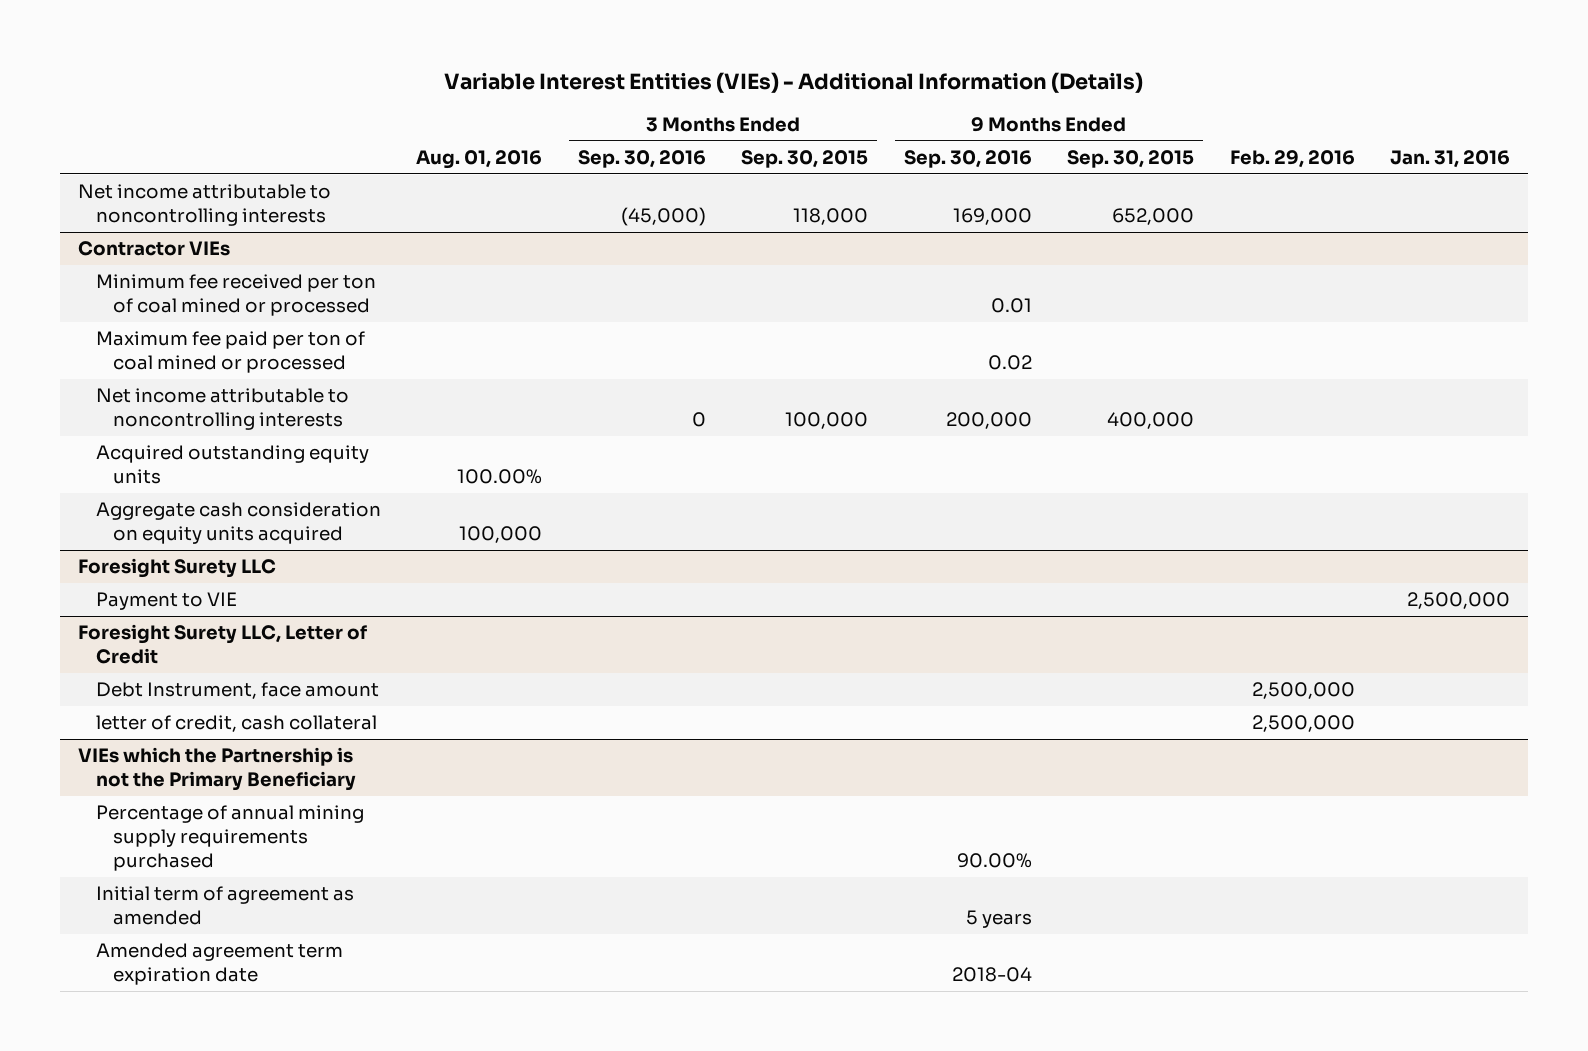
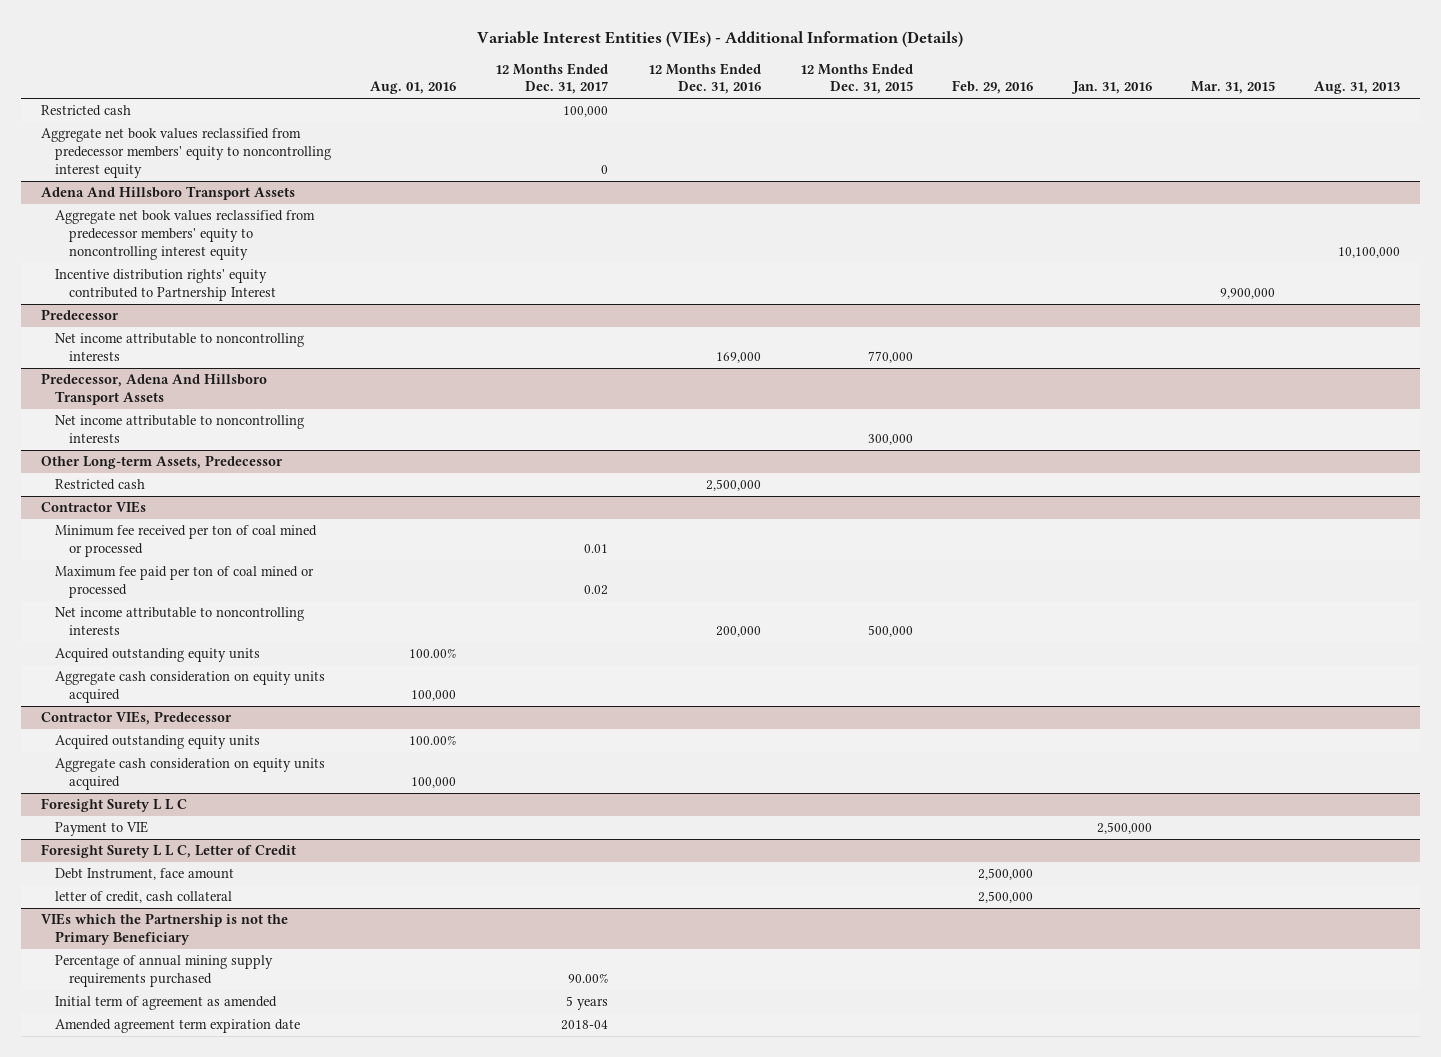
- | Aug. 01, 2016 | 3 Months Ended Sep. 30, 2016 | 3 Months Ended Sep. 30, 2015 | 9 Months Ended Sep. 30, 2016 | 9 Months Ended Sep. 30, 2015 | Feb. 29, 2016 | Jan. 31, 2016
+ | Aug. 01, 2016 | 12 Months Ended Dec. 31, 2017 | 12 Months Ended Dec. 31, 2016 | 12 Months Ended Dec. 31, 2015 | Feb. 29, 2016 | Jan. 31, 2016 | Mar. 31, 2015 | Aug. 31, 2013
- Net income attributable to noncontrolling interests | | (45,000) | 118,000 | 169,000 | 652,000 | |
+ Restricted cash | | 100,000 | | | | | |
+ Aggregate net book values reclassified from predecessor members' equity to noncontrolling interest equity | | 0 | | | | | |
+ Adena And Hillsboro Transport Assets
+ Aggregate net book values reclassified from predecessor members' equity to noncontrolling interest equity | | | | | | | | 10,100,000
+ Incentive distribution rights' equity contributed to Partnership Interest | | | | | | | 9,900,000 |
+ Predecessor
+ Net income attributable to noncontrolling interests | | | 169,000 | 770,000 | | | |
+ Predecessor, Adena And Hillsboro Transport Assets
+ Net income attributable to noncontrolling interests | | | | 300,000 | | | |
+ Other Long-term Assets, Predecessor
+ Restricted cash | | | 2,500,000 | | | | |
- Foresight Surety LLC
+ Contractor VIEs, Predecessor
+ Acquired outstanding equity units | 100.00% | | | | | | |
+ Aggregate cash consideration on equity units acquired | 100,000 | | | | | | |
+ Foresight Surety L L C
- Foresight Surety LLC, Letter of Credit
+ Foresight Surety L L C, Letter of Credit

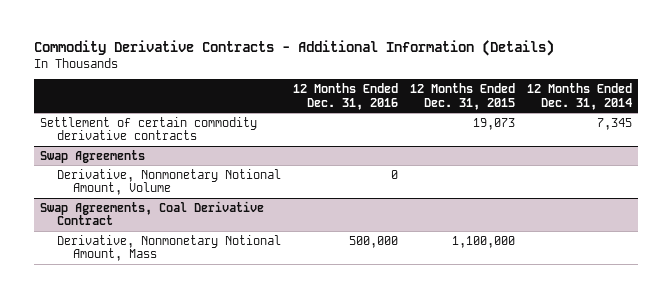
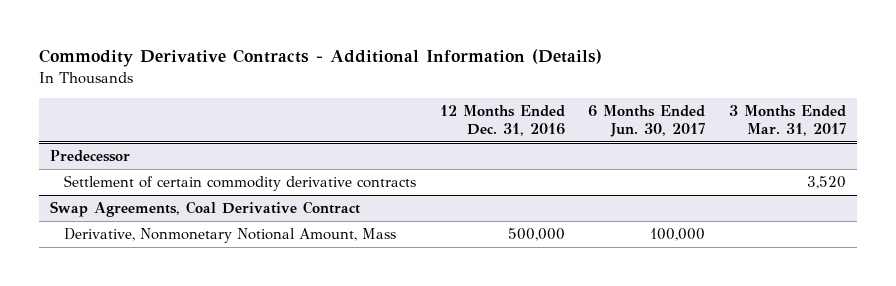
- | 12 Months Ended Dec. 31, 2016 | 12 Months Ended Dec. 31, 2015 | 12 Months Ended Dec. 31, 2014
+ | 12 Months Ended Dec. 31, 2016 | 6 Months Ended Jun. 30, 2017 | 3 Months Ended Mar. 31, 2017
- Settlement of certain commodity derivative contracts | | 19,073 | 7,345
- Swap Agreements
- Derivative, Nonmonetary Notional Amount, Volume | 0 | |
+ Predecessor
+ Settlement of certain commodity derivative contracts | | | 3,520

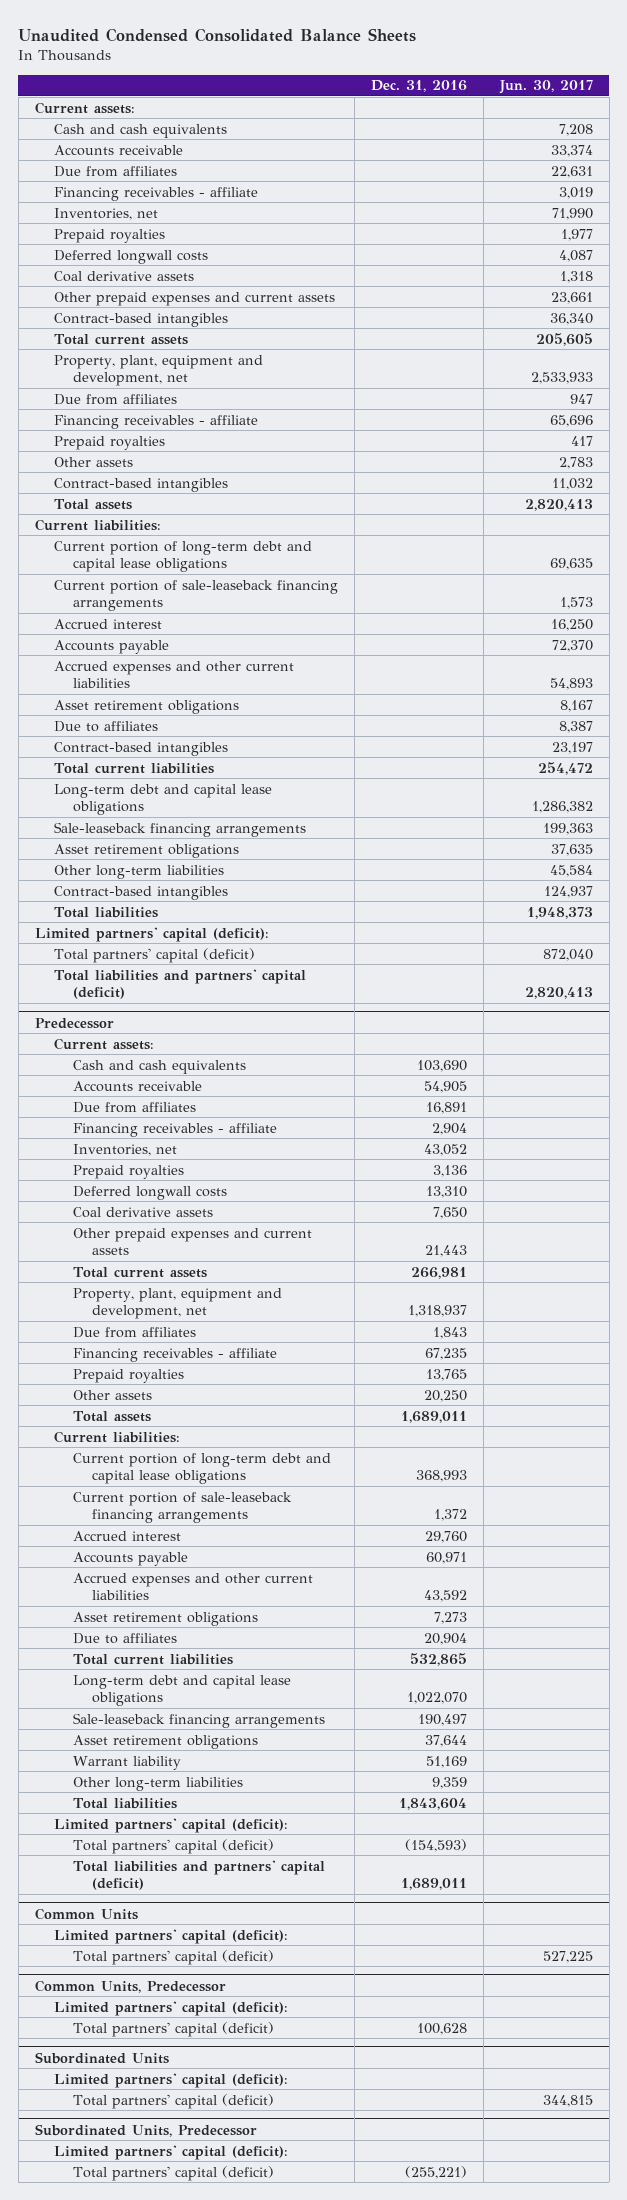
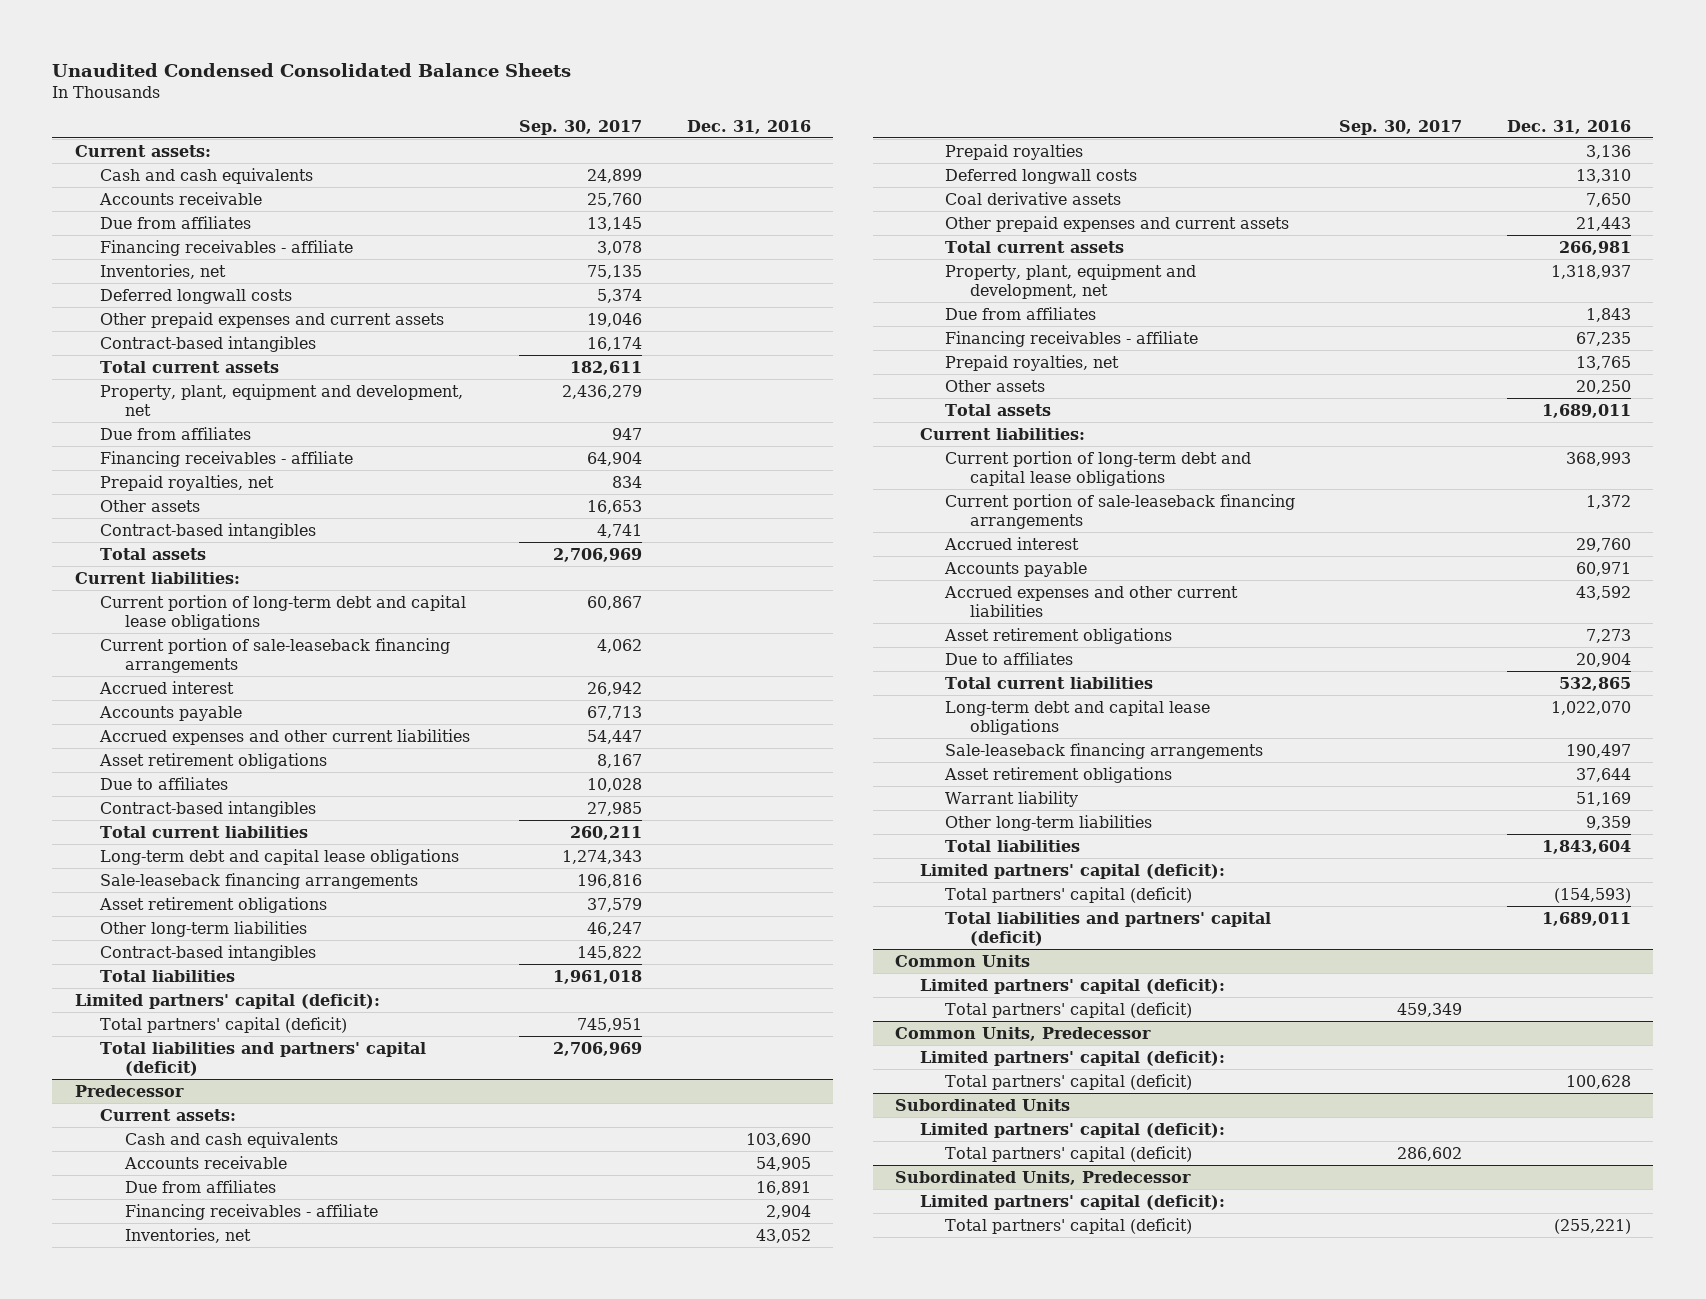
- | Dec. 31, 2016 | Jun. 30, 2017
+ | Sep. 30, 2017 | Dec. 31, 2016
- Prepaid royalties | | 1,977
- Coal derivative assets | | 1,318
- Prepaid royalties | | 417
+ Prepaid royalties, net | 834 |
@ Predecessor
- Prepaid royalties | 13,765 |
+ Prepaid royalties, net | | 13,765

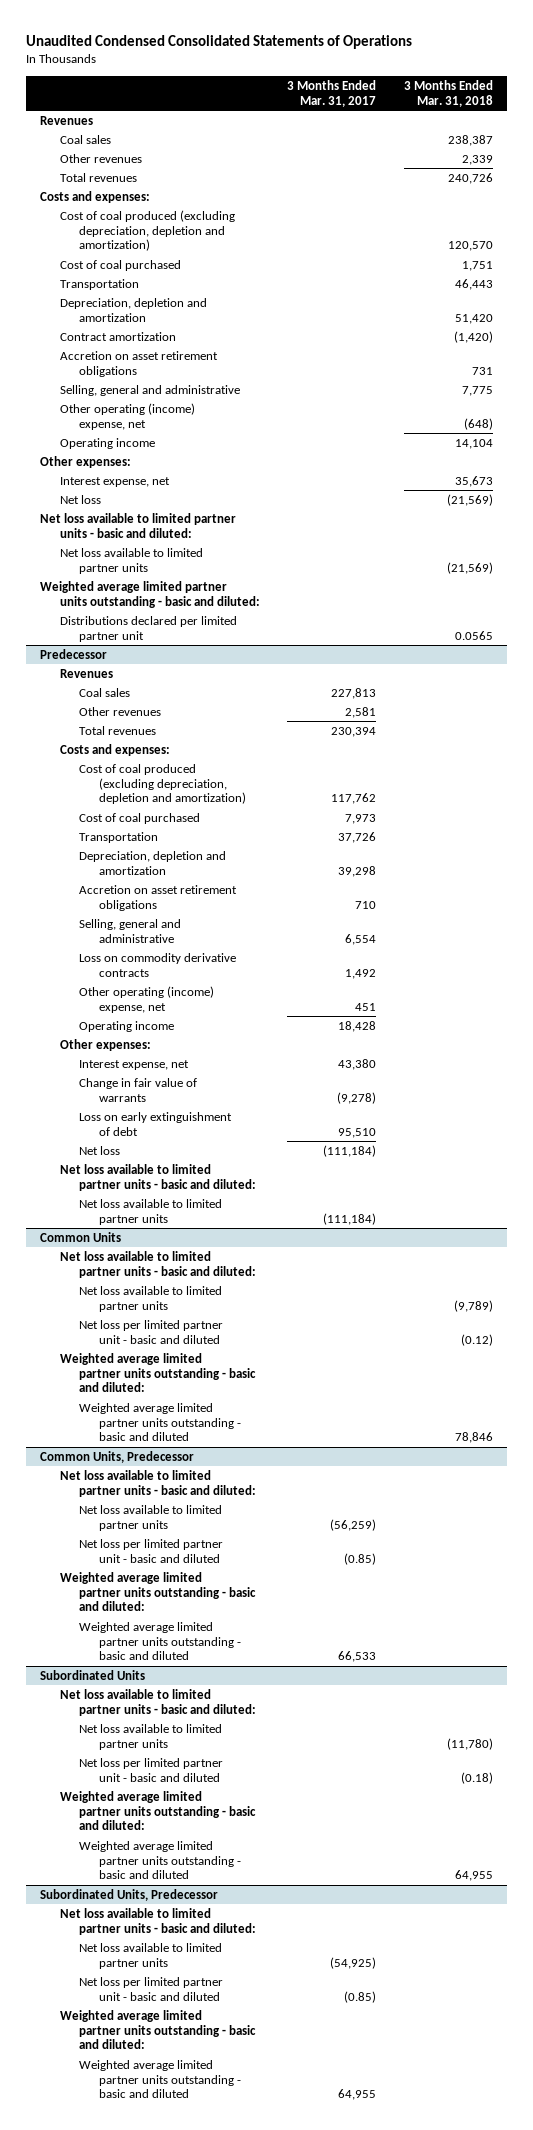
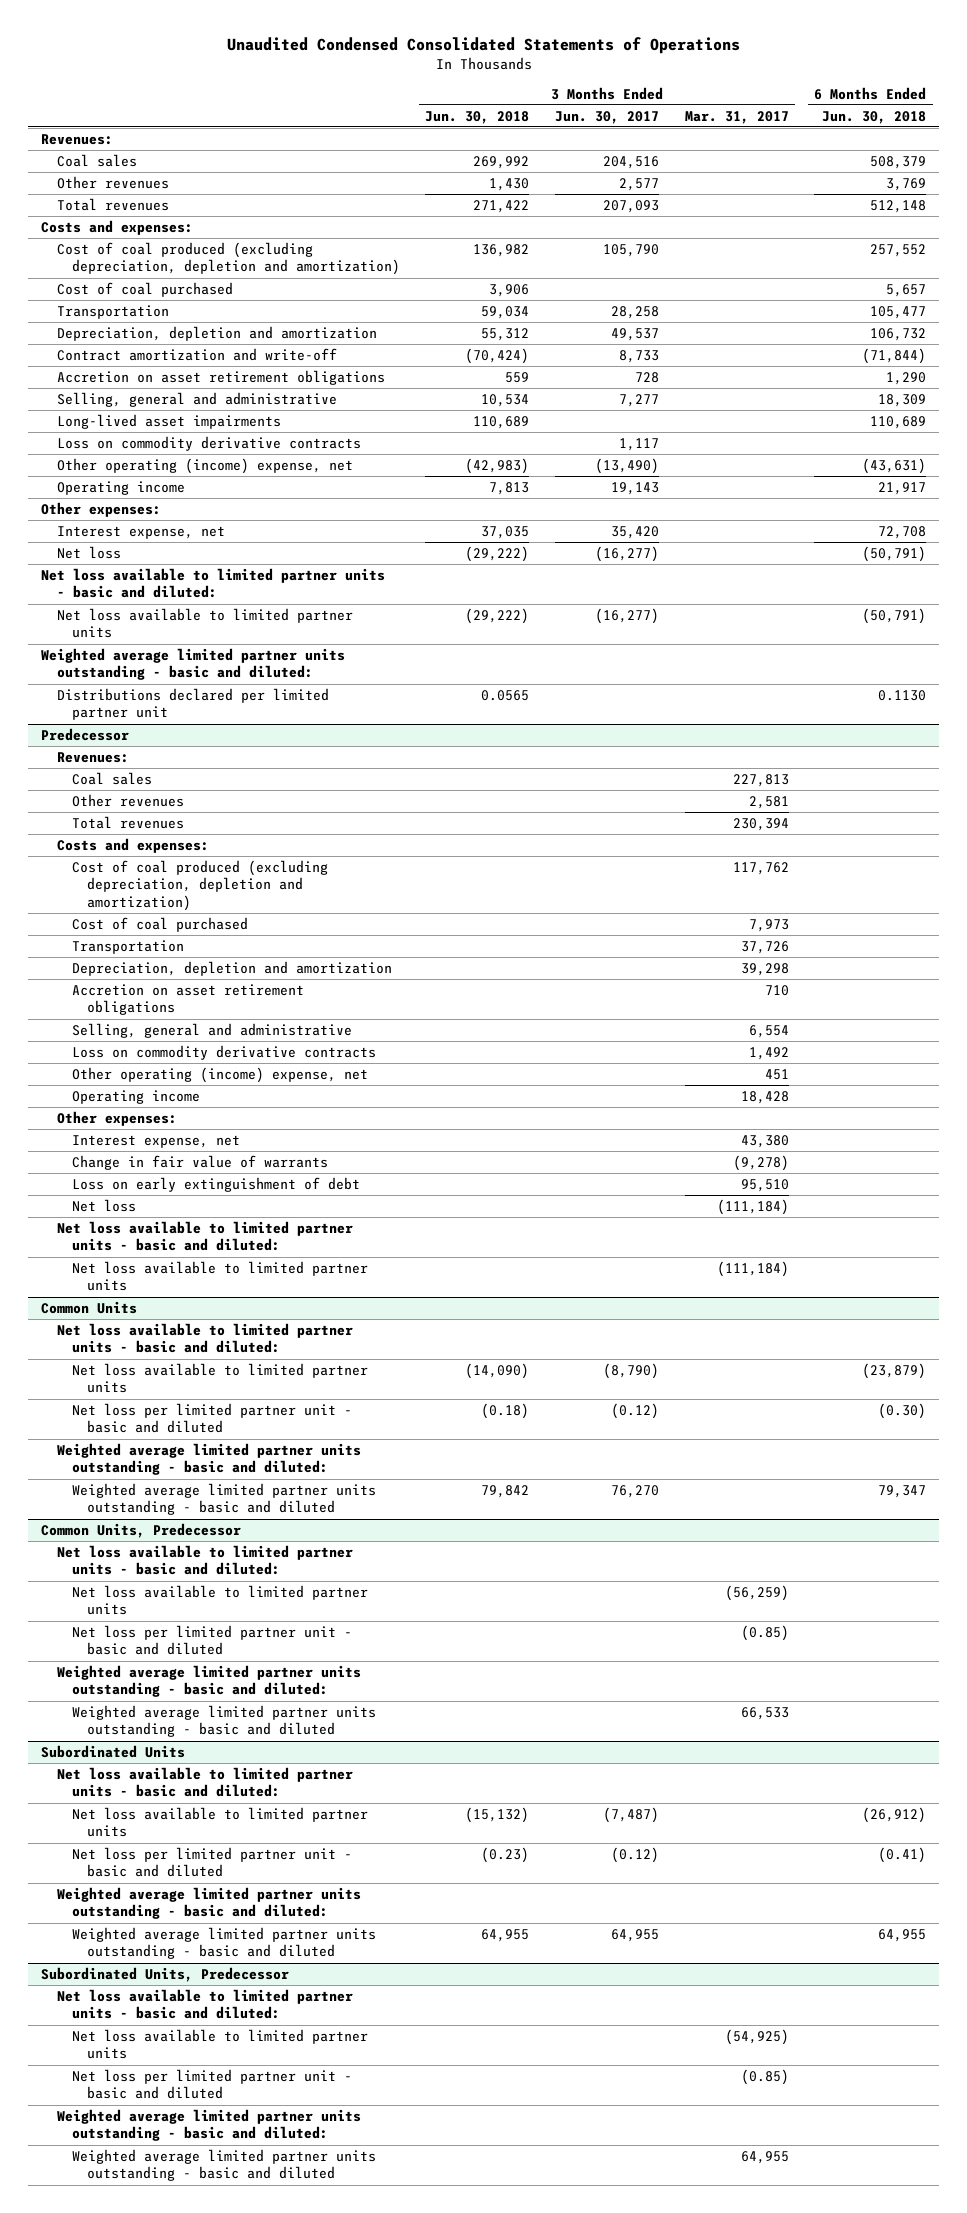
- | 3 Months Ended Mar. 31, 2017 | 3 Months Ended Mar. 31, 2018
+ | 3 Months Ended Jun. 30, 2018 | 3 Months Ended Jun. 30, 2017 | 3 Months Ended Mar. 31, 2017 | 6 Months Ended Jun. 30, 2018
- Revenues
+ Revenues:
- Contract amortization | | (1,420)
+ Contract amortization and write-off | (70,424) | 8,733 | | (71,844)
+ Long-lived asset impairments | 110,689 | | | 110,689
+ Loss on commodity derivative contracts | | 1,117 | |
@ Predecessor
- Revenues
+ Revenues:

